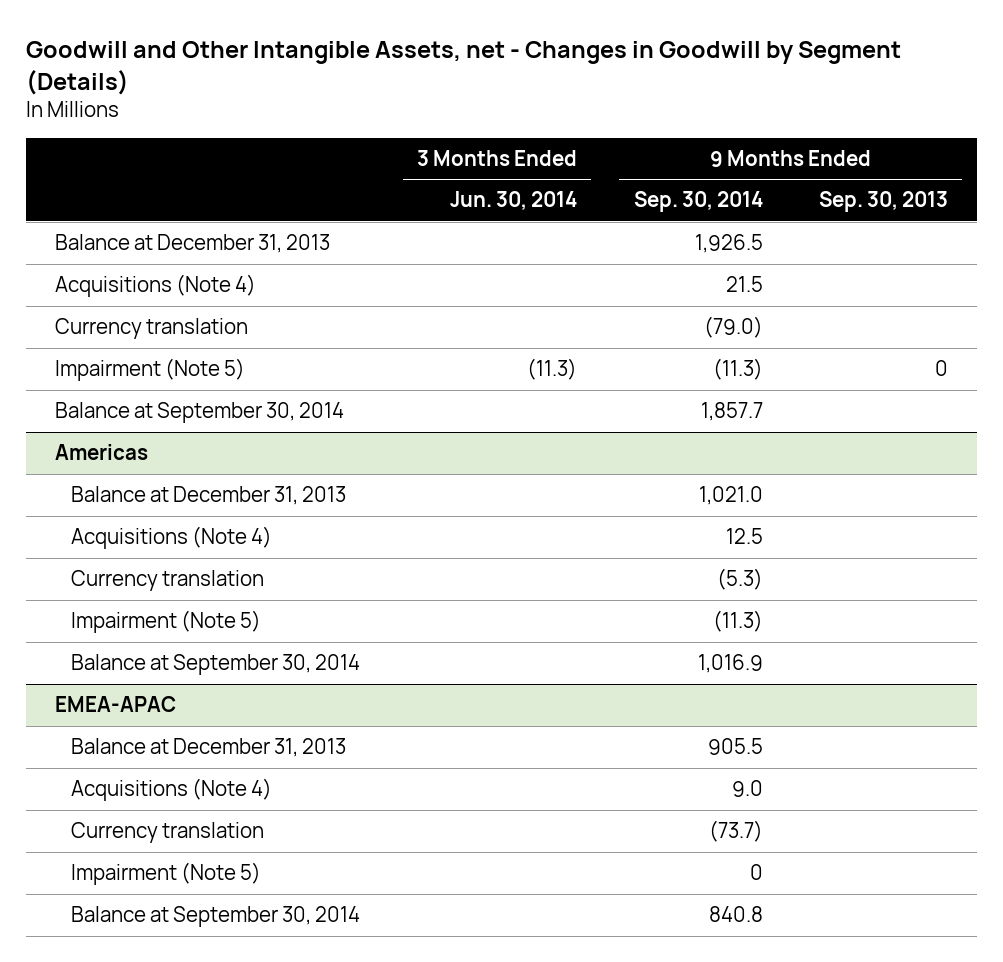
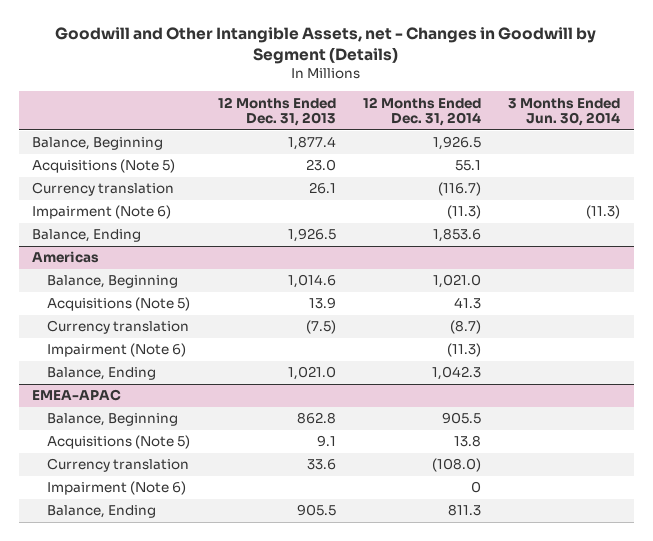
- | 3 Months Ended Jun. 30, 2014 | 9 Months Ended Sep. 30, 2014 | 9 Months Ended Sep. 30, 2013
+ | 12 Months Ended Dec. 31, 2013 | 12 Months Ended Dec. 31, 2014 | 3 Months Ended Jun. 30, 2014
- Balance at December 31, 2013 | | 1,926.5 |
- Acquisitions (Note 4) | | 21.5 |
+ Balance, Beginning | 1,877.4 | 1,926.5 |
+ Acquisitions (Note 5) | 23.0 | 55.1 |
- Impairment (Note 5) | (11.3) | (11.3) | 0
- Balance at September 30, 2014 | | 1,857.7 |
+ Impairment (Note 6) | | (11.3) | (11.3)
+ Balance, Ending | 1,926.5 | 1,853.6 |
@ Americas
- Balance at December 31, 2013 | | 1,021.0 |
- Acquisitions (Note 4) | | 12.5 |
+ Balance, Beginning | 1,014.6 | 1,021.0 |
+ Acquisitions (Note 5) | 13.9 | 41.3 |
- Impairment (Note 5) | | (11.3) |
- Balance at September 30, 2014 | | 1,016.9 |
+ Impairment (Note 6) | | (11.3) |
+ Balance, Ending | 1,021.0 | 1,042.3 |
@ EMEA-APAC
- Balance at December 31, 2013 | | 905.5 |
- Acquisitions (Note 4) | | 9.0 |
+ Balance, Beginning | 862.8 | 905.5 |
+ Acquisitions (Note 5) | 9.1 | 13.8 |
- Impairment (Note 5) | | 0 |
- Balance at September 30, 2014 | | 840.8 |
+ Impairment (Note 6) | | 0 |
+ Balance, Ending | 905.5 | 811.3 |

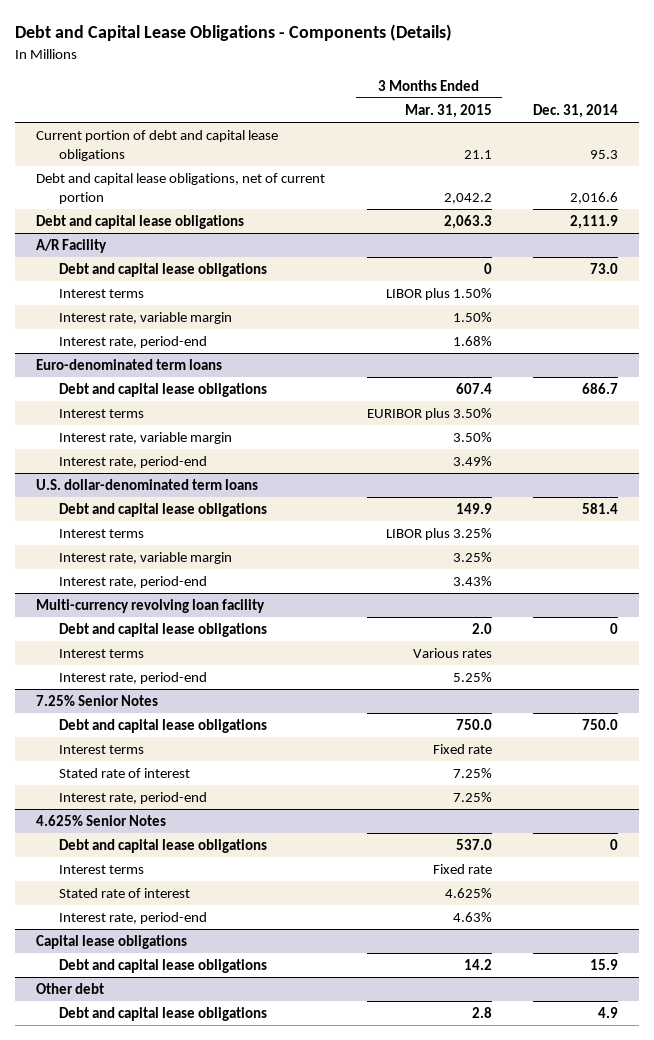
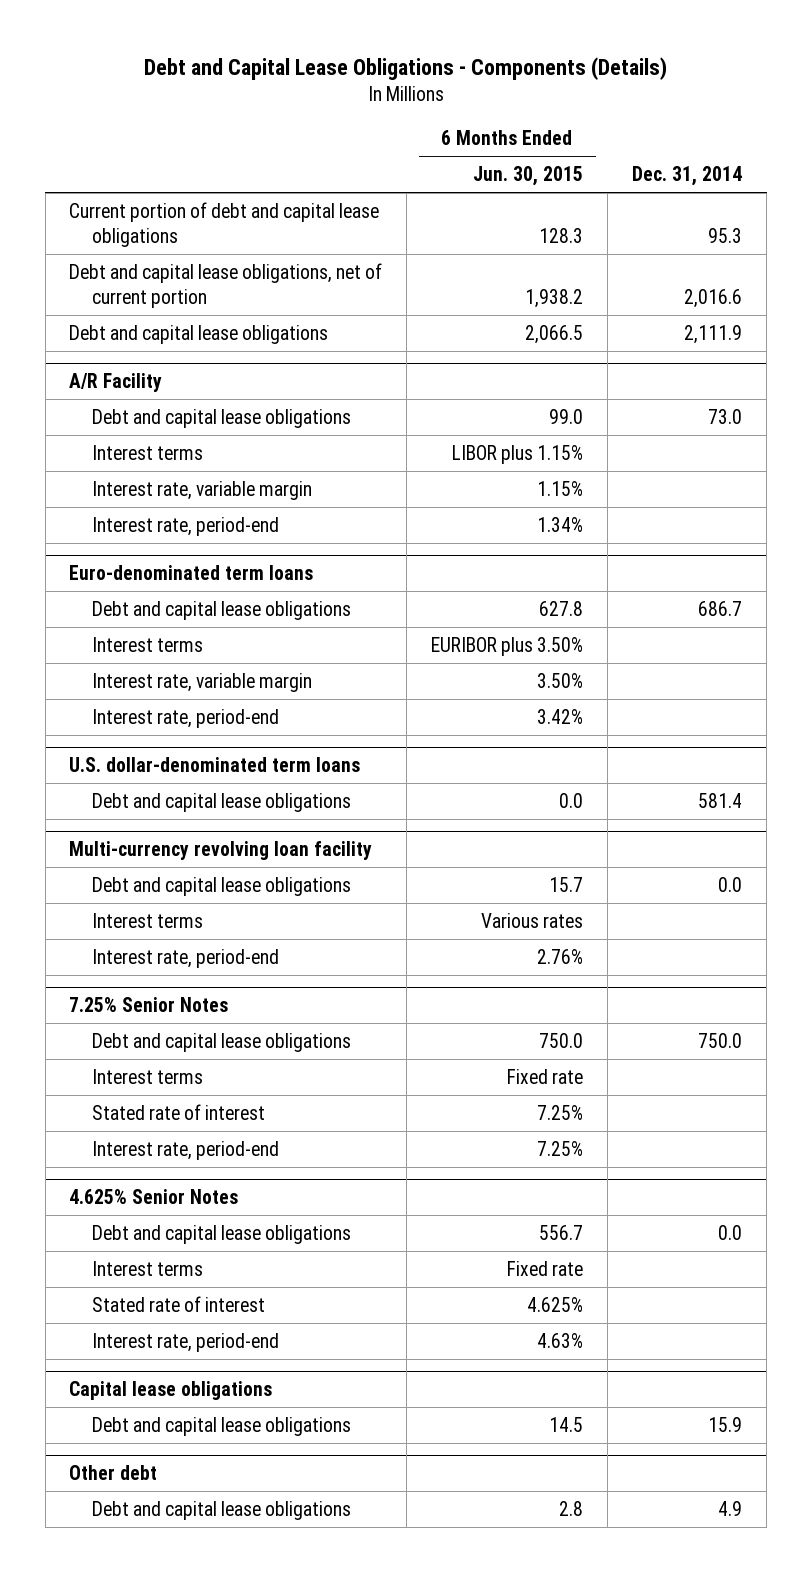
- | 3 Months Ended Mar. 31, 2015 | Dec. 31, 2014
+ | 6 Months Ended Jun. 30, 2015 | Dec. 31, 2014
@ U.S. dollar-denominated term loans
- Interest terms | LIBOR plus 3.25% |
- Interest rate, variable margin | 3.25% |
- Interest rate, period-end | 3.43% |
@ Multi-currency revolving loan facility
- Debt and capital lease obligations | 2.0 | 0
+ Debt and capital lease obligations | 15.7 | 0.0
@ 4.625% Senior Notes
- Debt and capital lease obligations | 537.0 | 0
+ Debt and capital lease obligations | 556.7 | 0.0

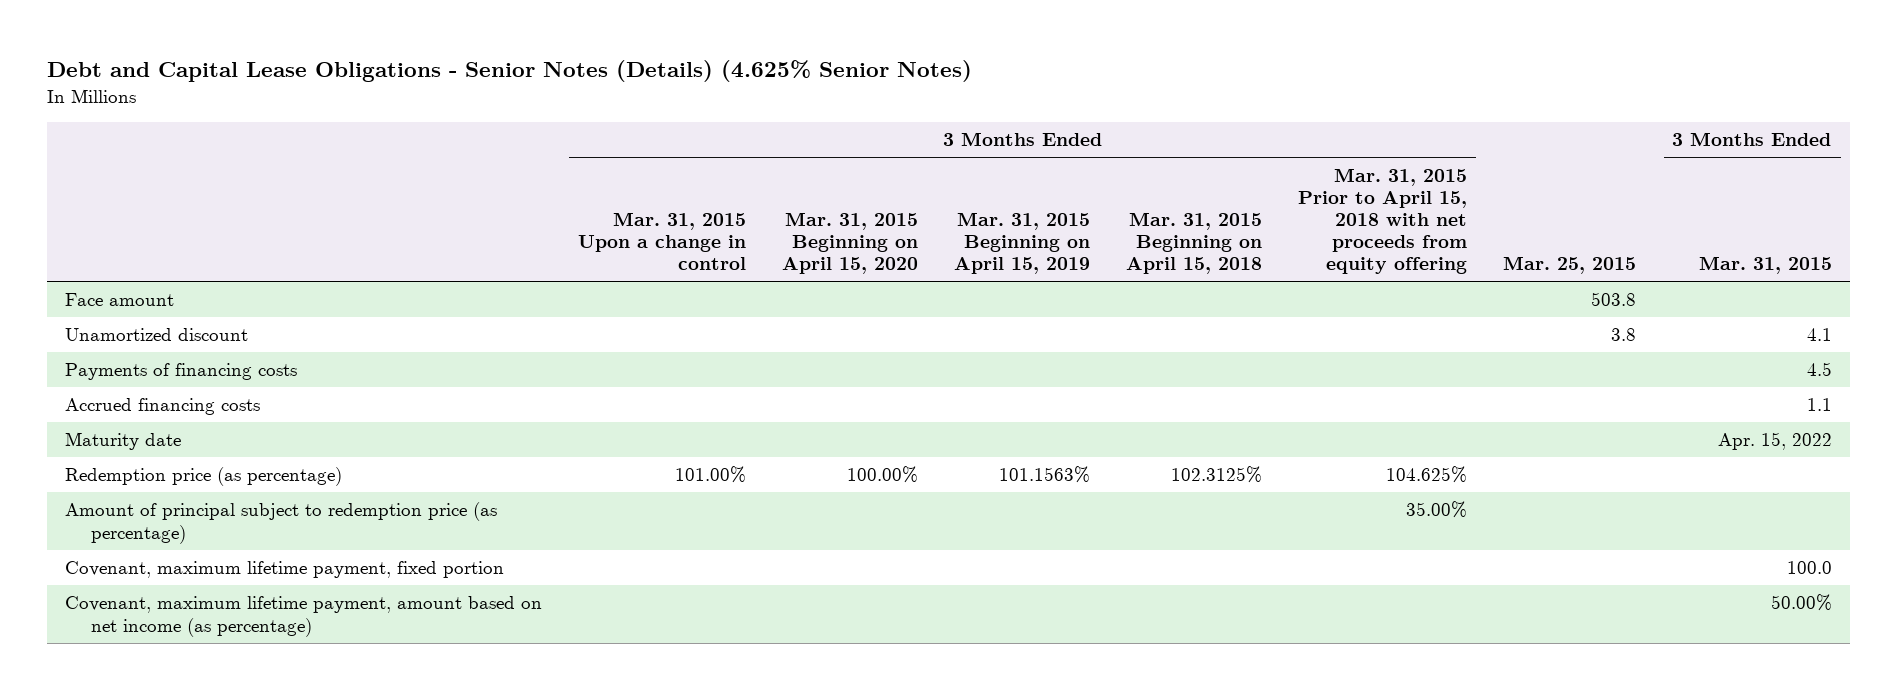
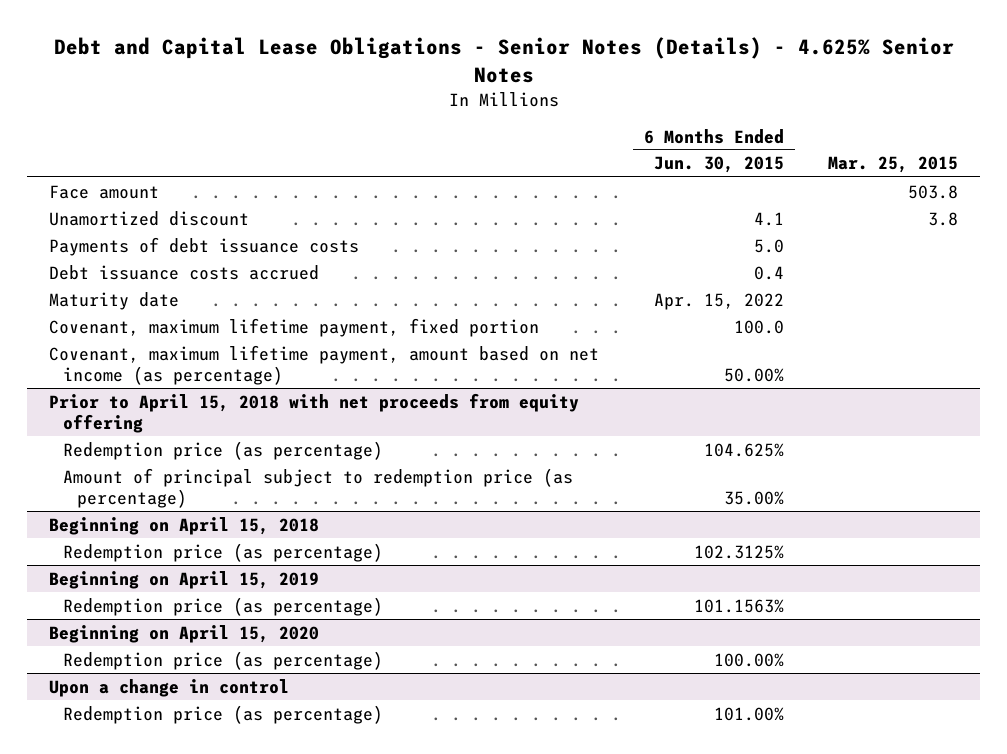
- Debt and Capital Lease Obligations - Senior Notes (Details) (4.625% Senior Notes)
+ Debt and Capital Lease Obligations - Senior Notes (Details) - 4.625% Senior Notes
- | 3 Months Ended Mar. 31, 2015 Upon a change in control | 3 Months Ended Mar. 31, 2015 Beginning on April 15, 2020 | 3 Months Ended Mar. 31, 2015 Beginning on April 15, 2019 | 3 Months Ended Mar. 31, 2015 Beginning on April 15, 2018 | 3 Months Ended Mar. 31, 2015 Prior to April 15, 2018 with net proceeds from equity offering | Mar. 25, 2015 | 3 Months Ended Mar. 31, 2015
+ | 6 Months Ended Jun. 30, 2015 | Mar. 25, 2015
- Payments of financing costs | | | | | | | 4.5
- Accrued financing costs | | | | | | | 1.1
+ Payments of debt issuance costs | 5.0 |
+ Debt issuance costs accrued | 0.4 |
- Redemption price (as percentage) | 101.00% | 100.00% | 101.1563% | 102.3125% | 104.625% | |
- Amount of principal subject to redemption price (as percentage) | | | | | 35.00% | |
+ Prior to April 15, 2018 with net proceeds from equity offering
+ Redemption price (as percentage) | 104.625% |
+ Amount of principal subject to redemption price (as percentage) | 35.00% |
+ Beginning on April 15, 2018
+ Redemption price (as percentage) | 102.3125% |
+ Beginning on April 15, 2019
+ Redemption price (as percentage) | 101.1563% |
+ Beginning on April 15, 2020
+ Redemption price (as percentage) | 100.00% |
+ Upon a change in control
+ Redemption price (as percentage) | 101.00% |

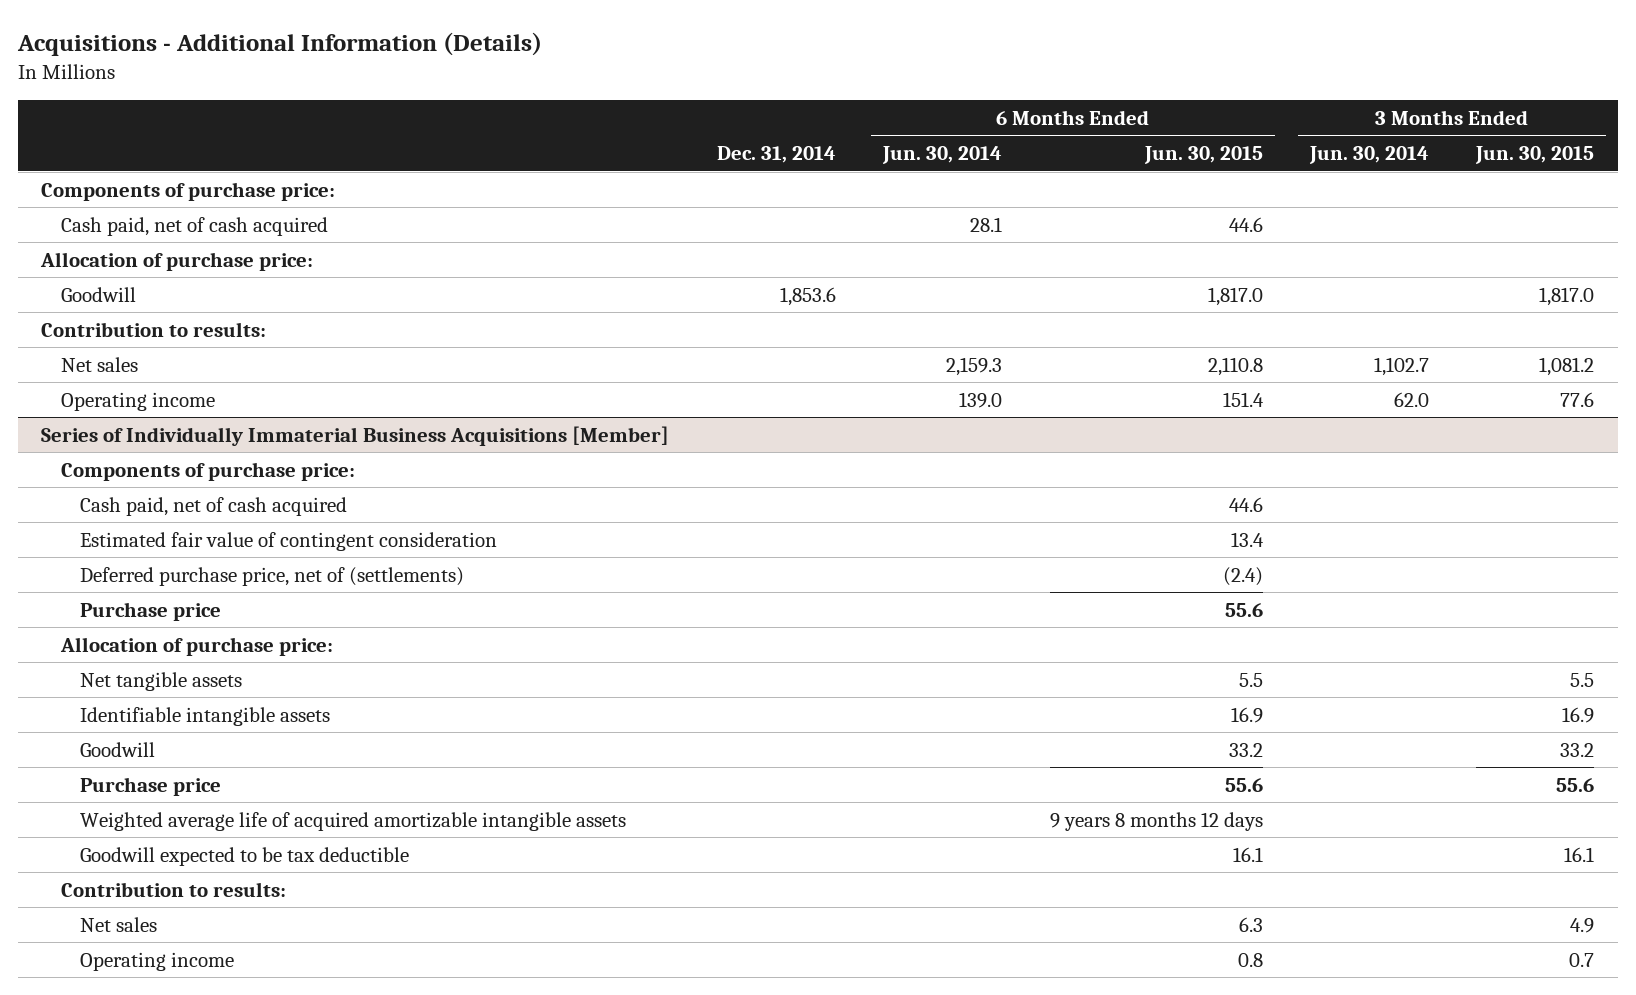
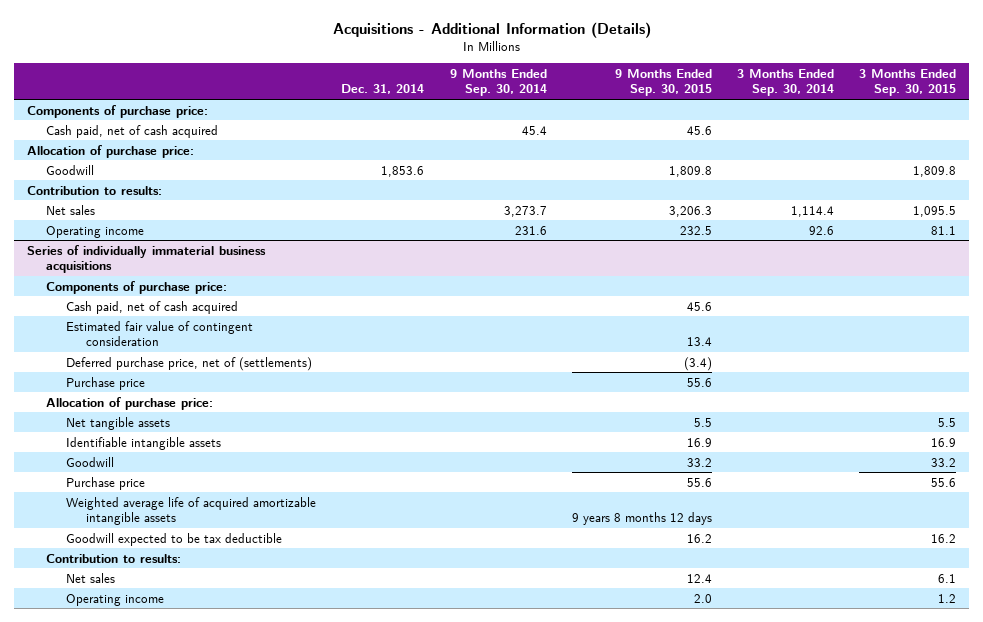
- | Dec. 31, 2014 | 6 Months Ended Jun. 30, 2014 | 6 Months Ended Jun. 30, 2015 | 3 Months Ended Jun. 30, 2014 | 3 Months Ended Jun. 30, 2015
+ | Dec. 31, 2014 | 9 Months Ended Sep. 30, 2014 | 9 Months Ended Sep. 30, 2015 | 3 Months Ended Sep. 30, 2014 | 3 Months Ended Sep. 30, 2015
- Series of Individually Immaterial Business Acquisitions [Member]
+ Series of individually immaterial business acquisitions

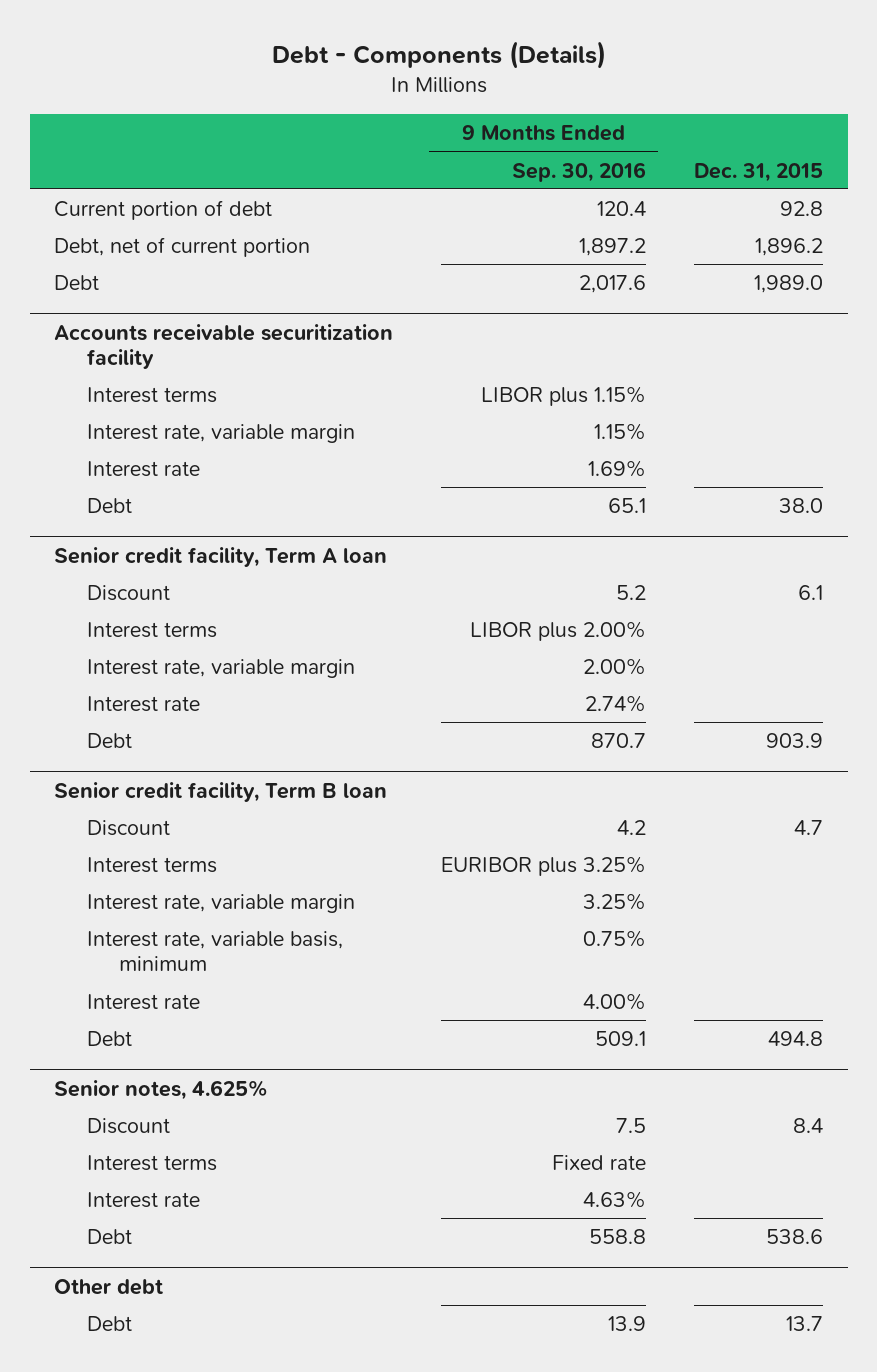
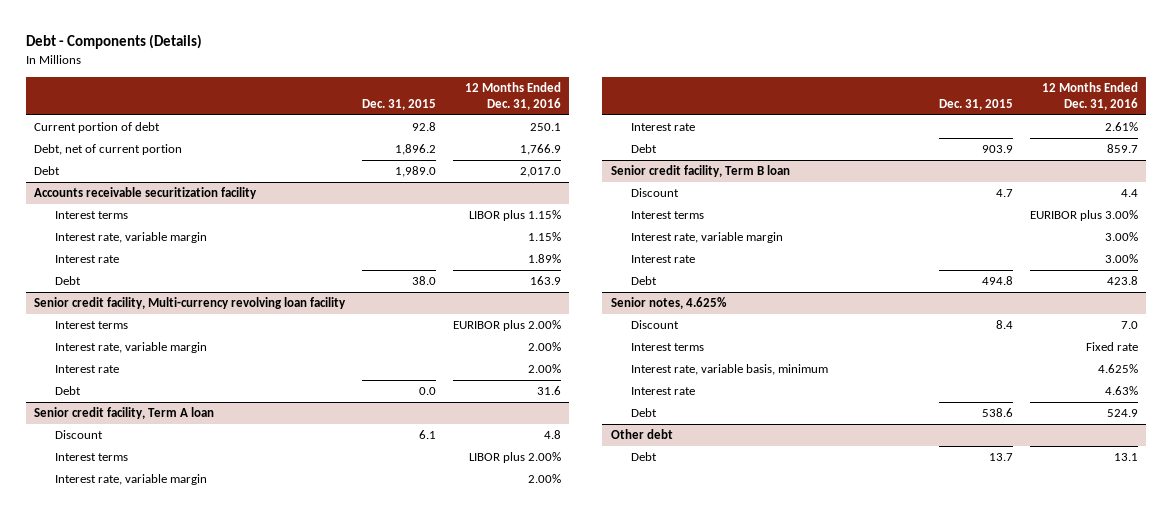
- | 9 Months Ended Sep. 30, 2016 | Dec. 31, 2015
+ | Dec. 31, 2015 | 12 Months Ended Dec. 31, 2016
+ Senior credit facility, Multi-currency revolving loan facility
+ Interest terms | | EURIBOR plus 2.00%
+ Interest rate, variable margin | | 2.00%
+ Interest rate | | 2.00%
+ Debt | 0.0 | 31.6
@ Senior credit facility, Term B loan
- Interest rate, variable basis, minimum | 0.75% |
@ Senior notes, 4.625%
+ Interest rate, variable basis, minimum | | 4.625%

